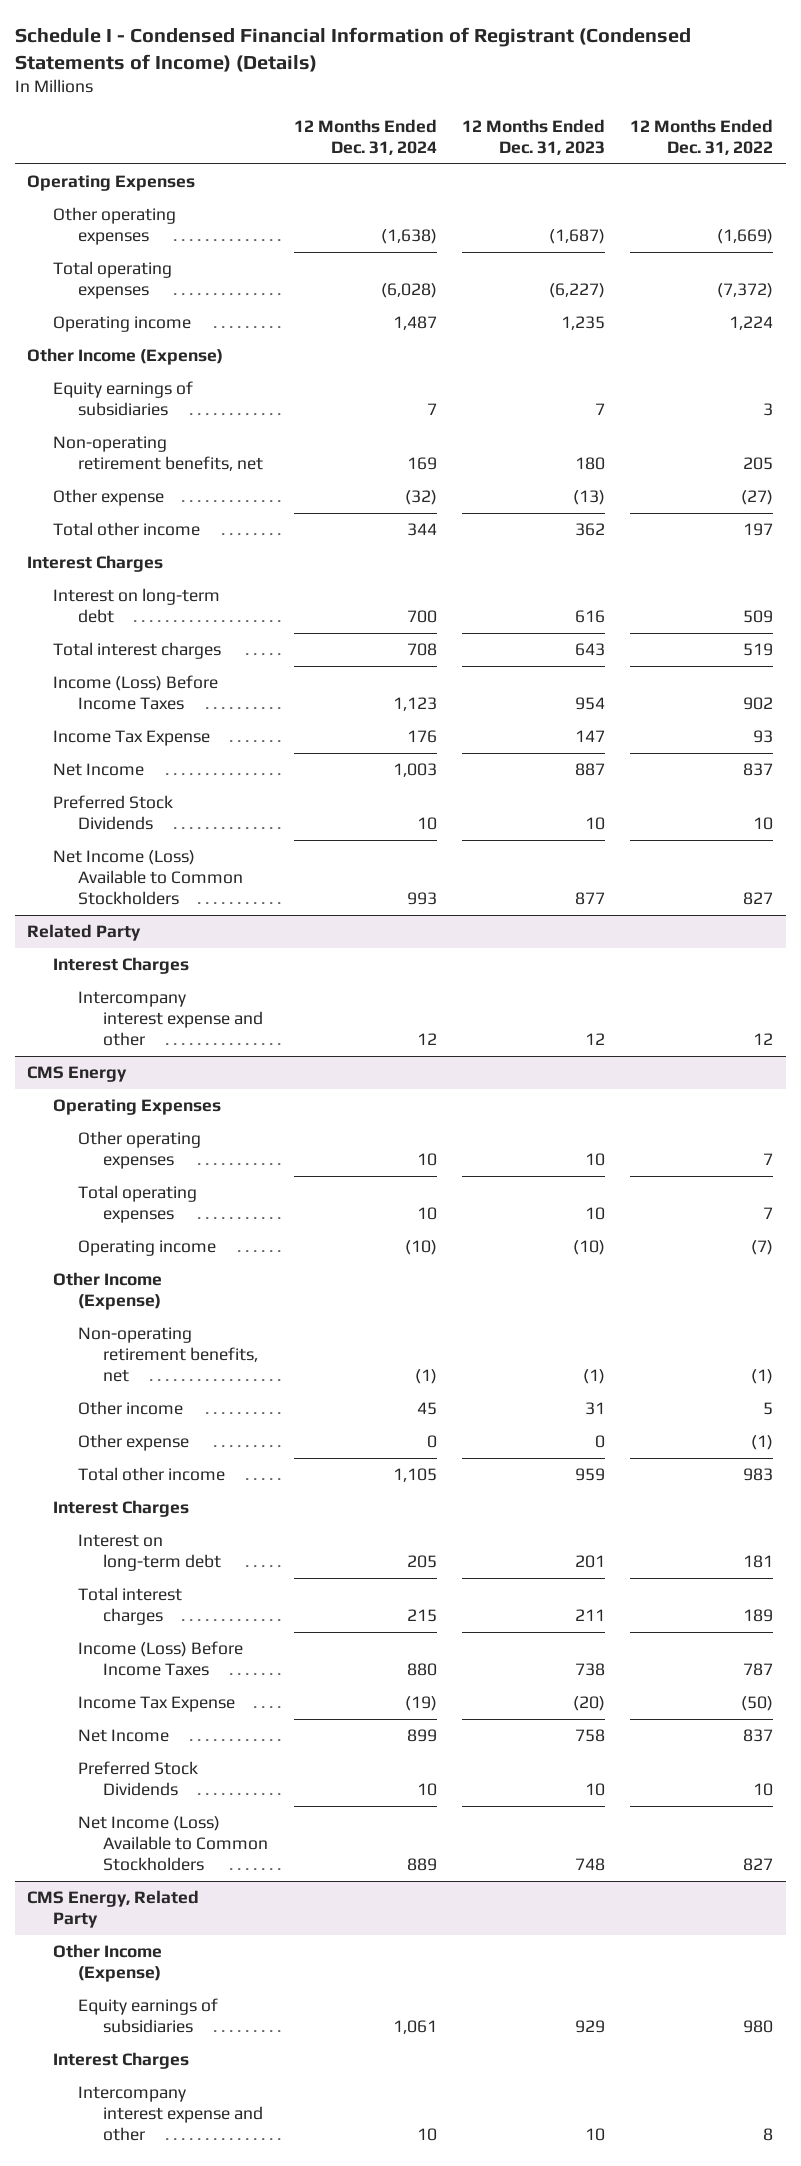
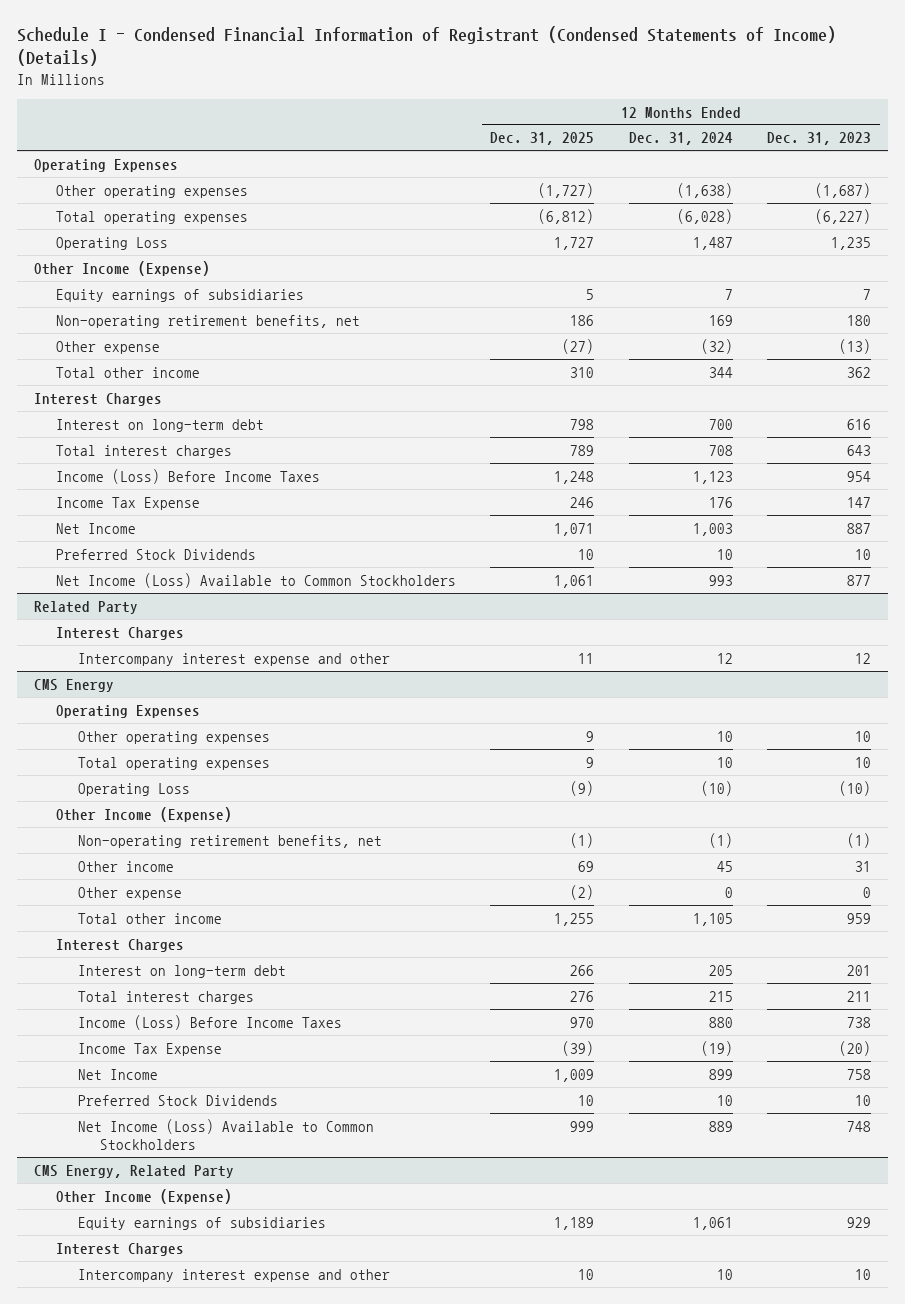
- | 12 Months Ended Dec. 31, 2024 | 12 Months Ended Dec. 31, 2023 | 12 Months Ended Dec. 31, 2022
+ | 12 Months Ended Dec. 31, 2025 | 12 Months Ended Dec. 31, 2024 | 12 Months Ended Dec. 31, 2023
- Operating income | 1,487 | 1,235 | 1,224
+ Operating Loss | 1,727 | 1,487 | 1,235
@ CMS Energy
- Operating income | (10) | (10) | (7)
+ Operating Loss | (9) | (10) | (10)

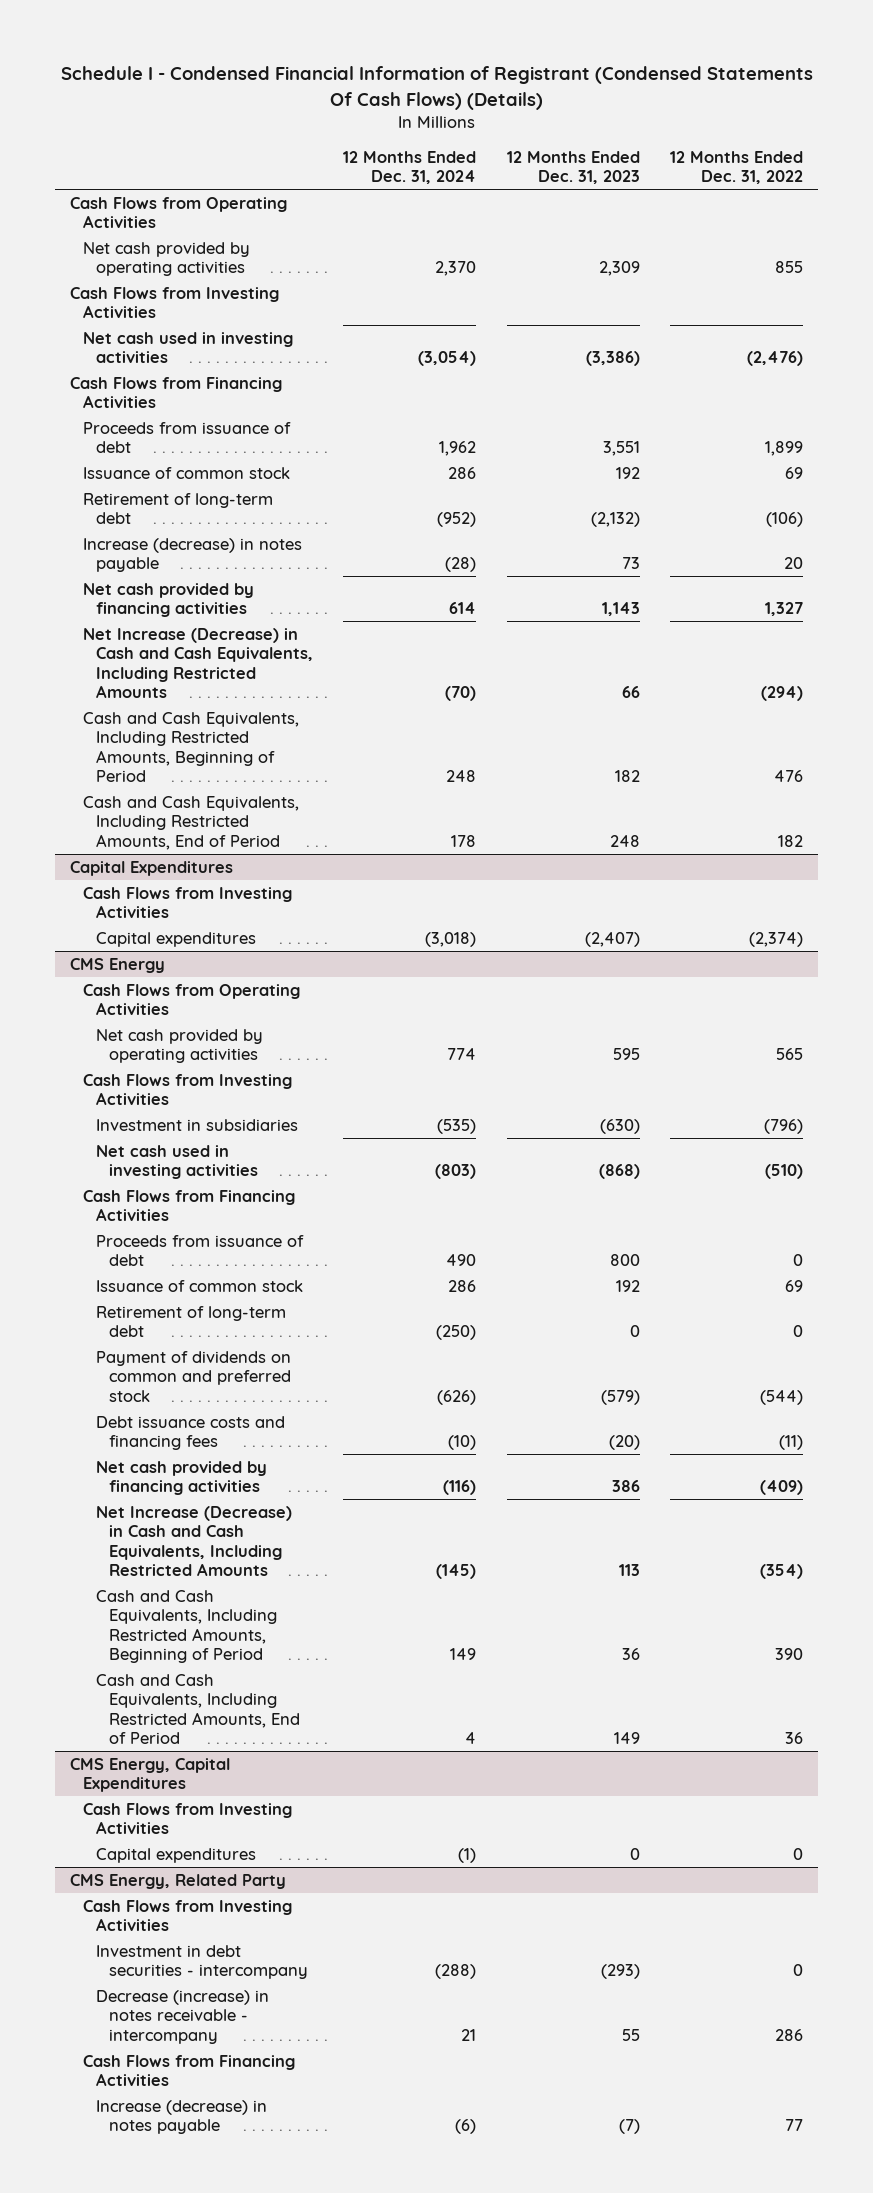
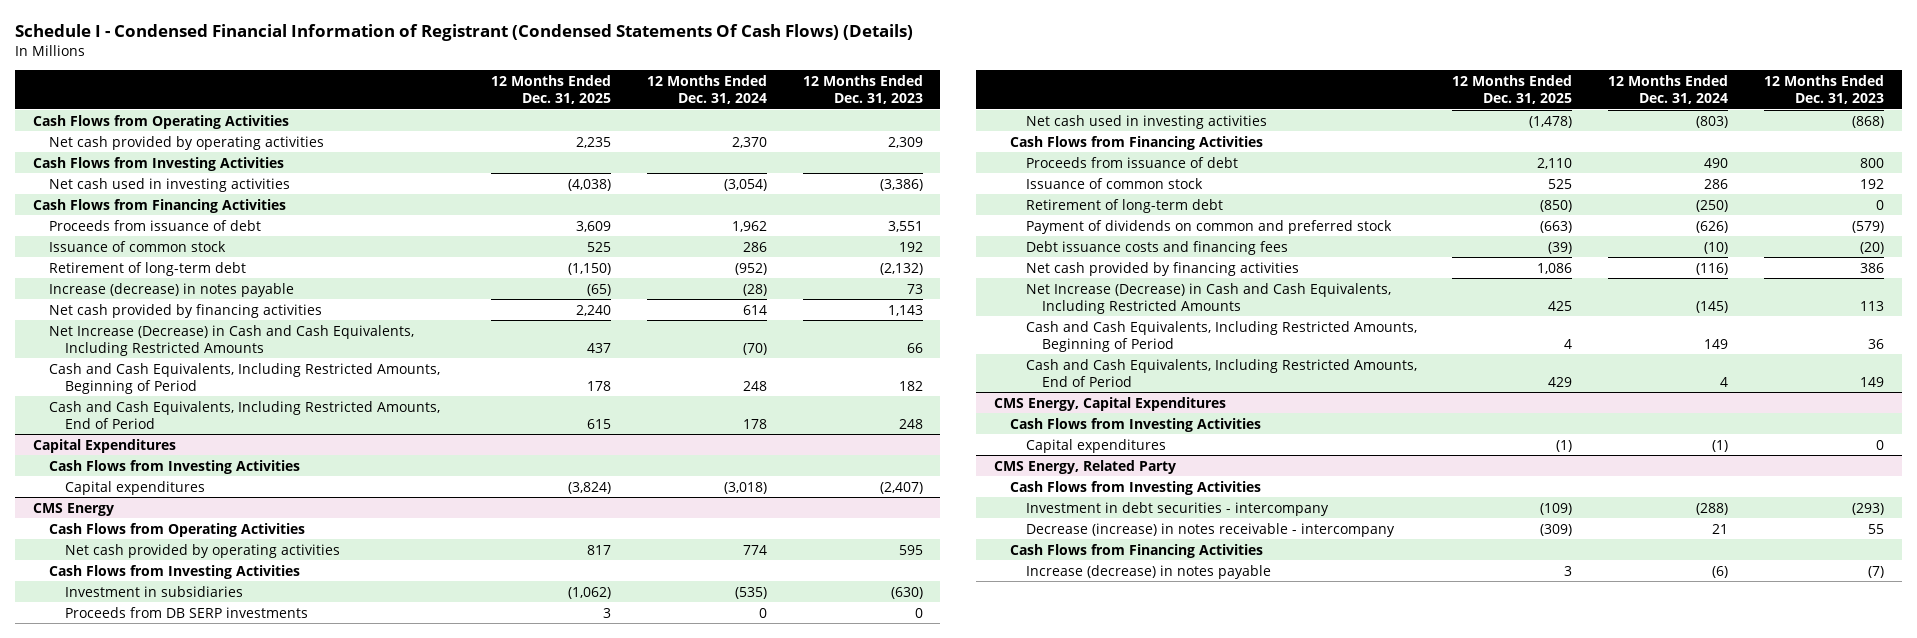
- | 12 Months Ended Dec. 31, 2024 | 12 Months Ended Dec. 31, 2023 | 12 Months Ended Dec. 31, 2022
+ | 12 Months Ended Dec. 31, 2025 | 12 Months Ended Dec. 31, 2024 | 12 Months Ended Dec. 31, 2023
@ CMS Energy
+ Proceeds from DB SERP investments | 3 | 0 | 0

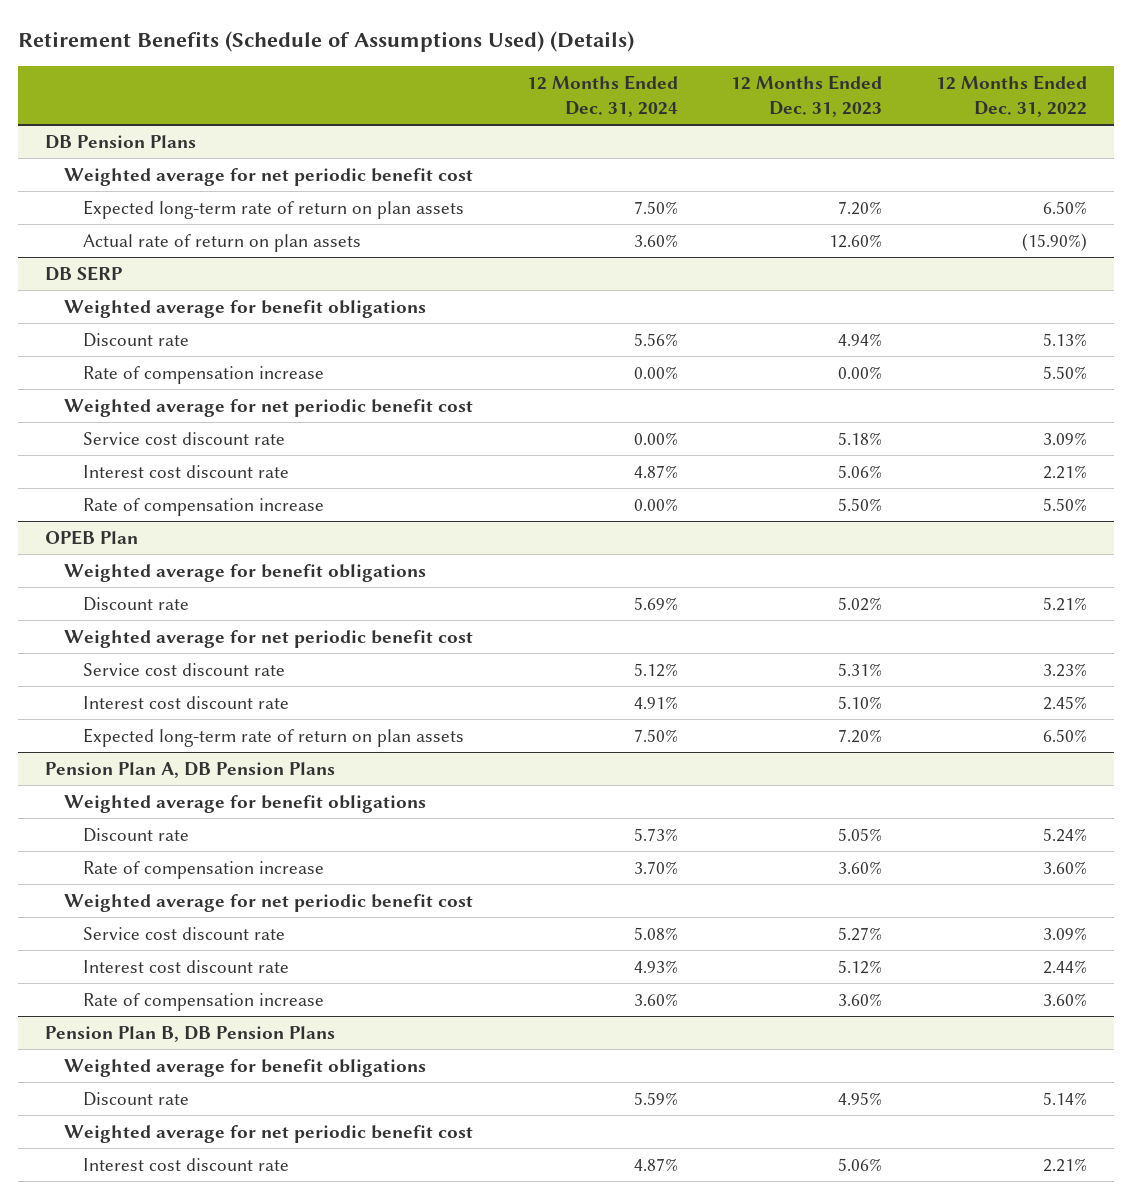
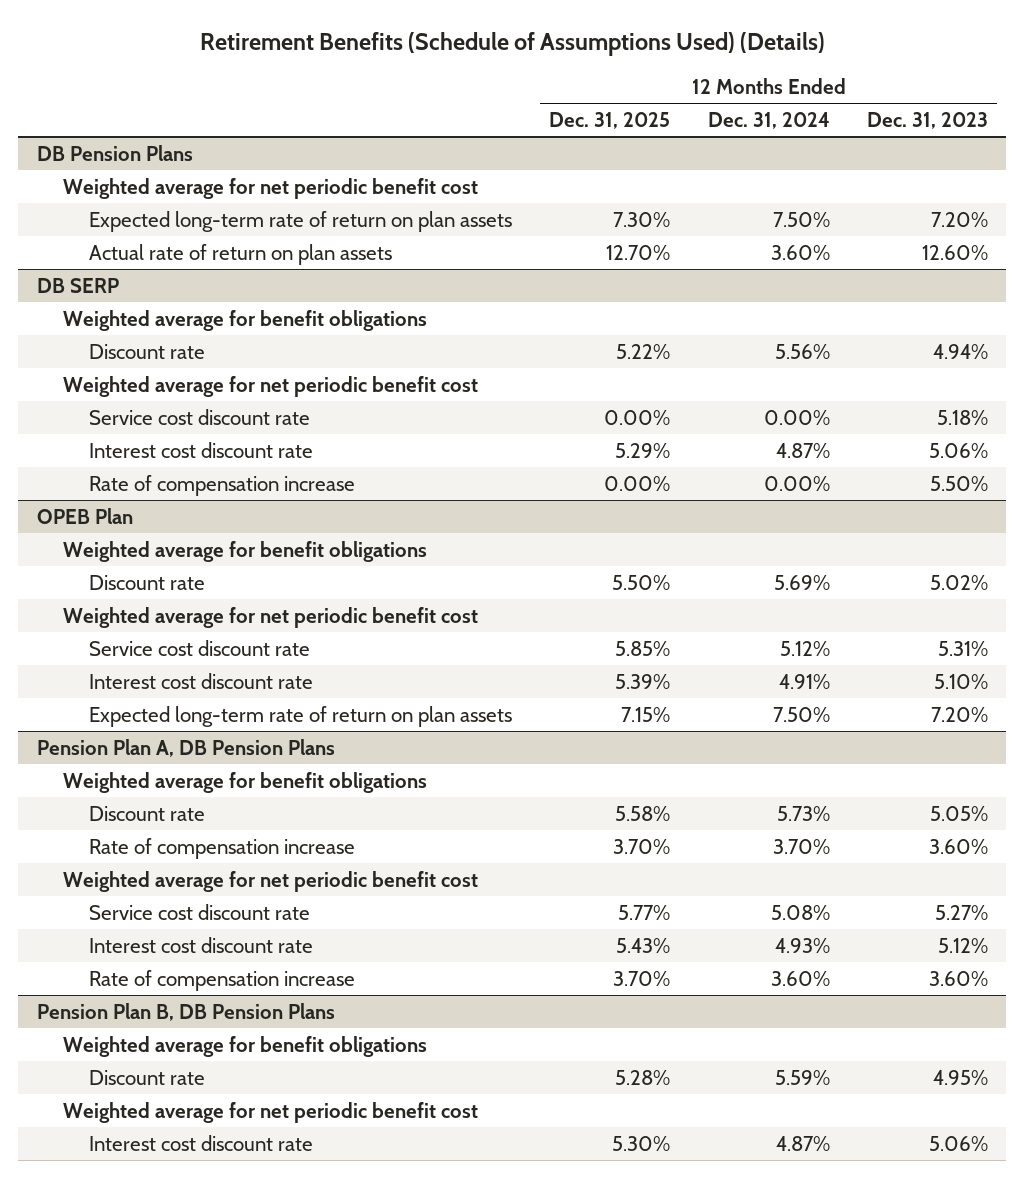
- | 12 Months Ended Dec. 31, 2024 | 12 Months Ended Dec. 31, 2023 | 12 Months Ended Dec. 31, 2022
+ | 12 Months Ended Dec. 31, 2025 | 12 Months Ended Dec. 31, 2024 | 12 Months Ended Dec. 31, 2023
@ DB SERP
- Rate of compensation increase | 0.00% | 0.00% | 5.50%

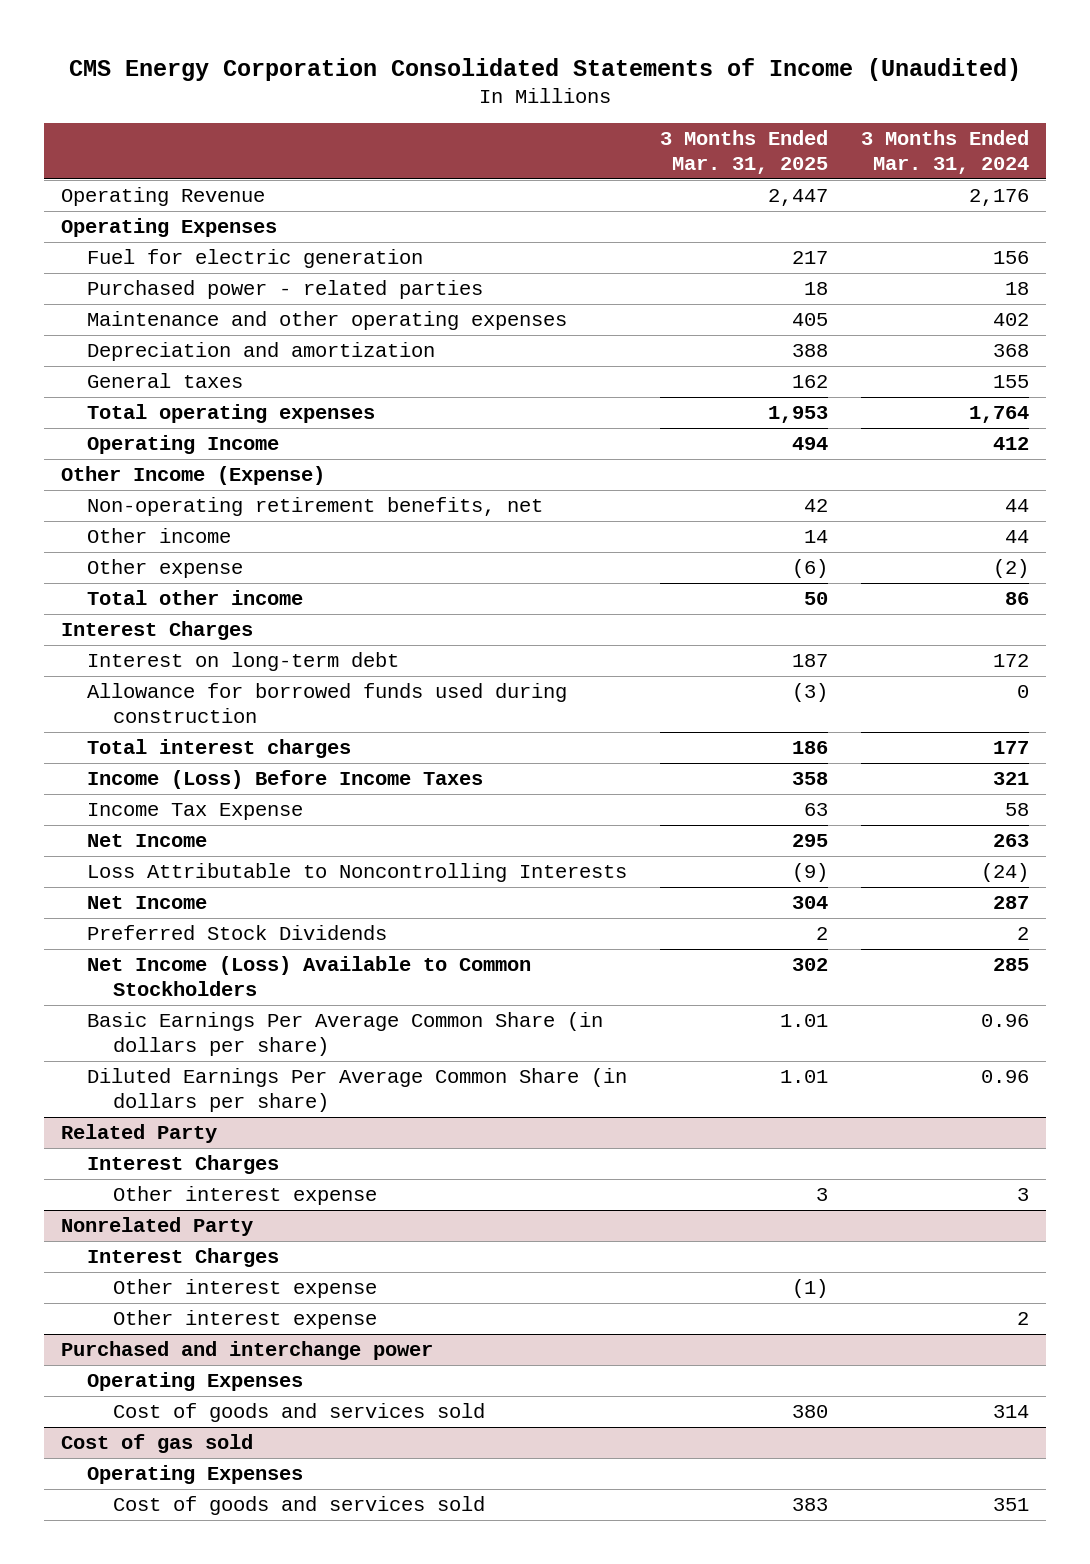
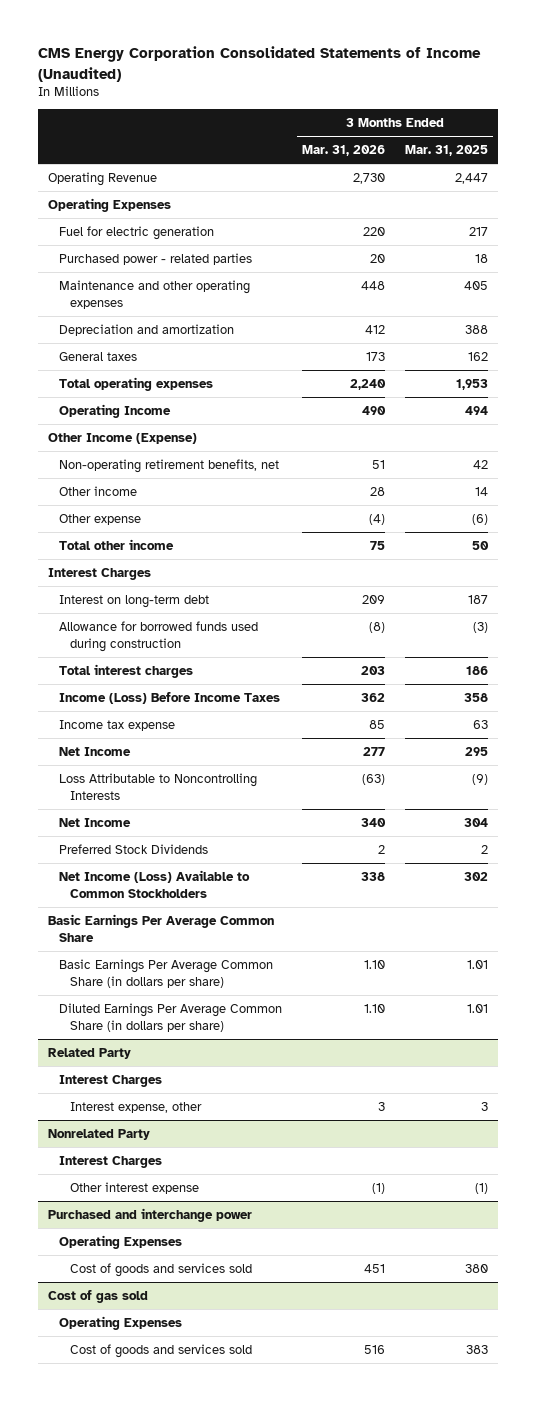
- | 3 Months Ended Mar. 31, 2025 | 3 Months Ended Mar. 31, 2024
+ | 3 Months Ended Mar. 31, 2026 | 3 Months Ended Mar. 31, 2025
- Income Tax Expense | 63 | 58
+ Income tax expense | 85 | 63
+ Basic Earnings Per Average Common Share
@ Related Party
- Other interest expense | 3 | 3
+ Interest expense, other | 3 | 3
@ Nonrelated Party
- Other interest expense | | 2

